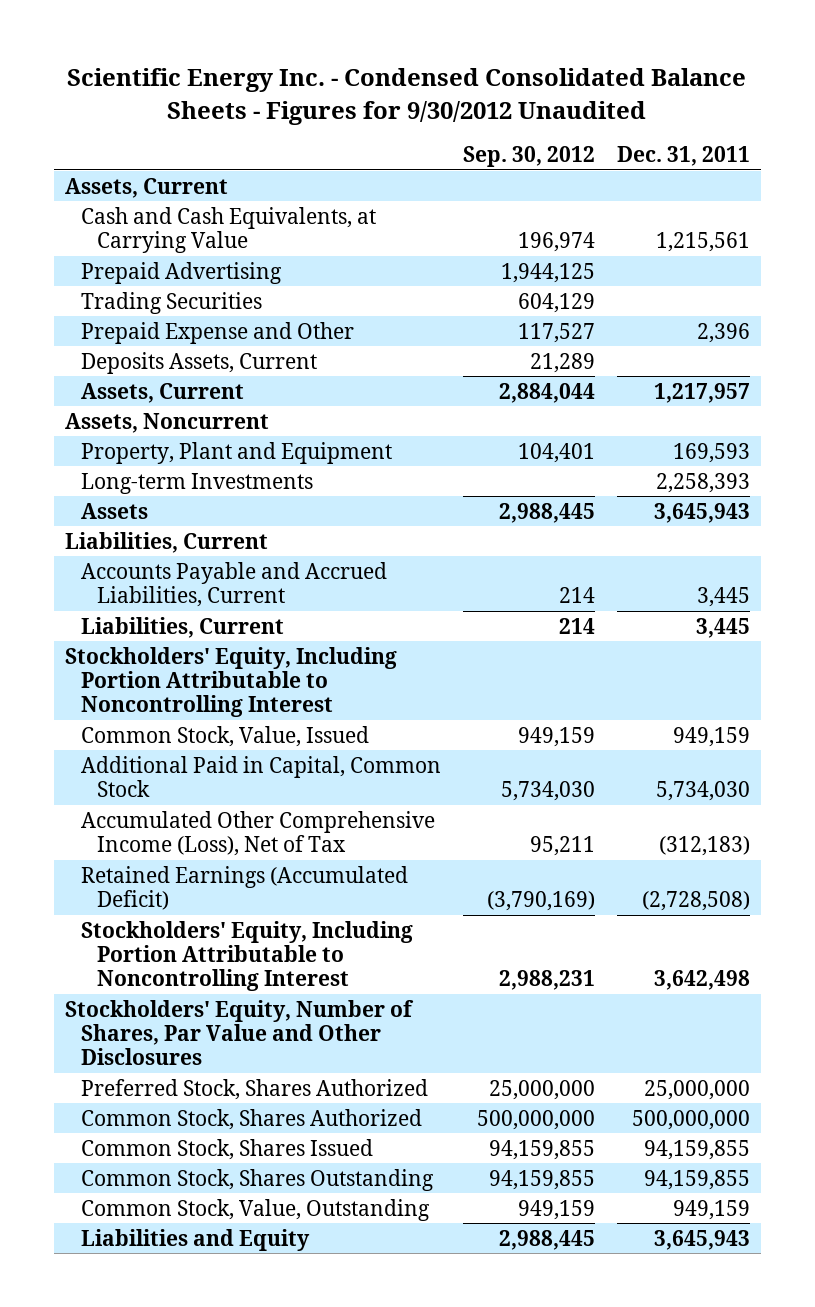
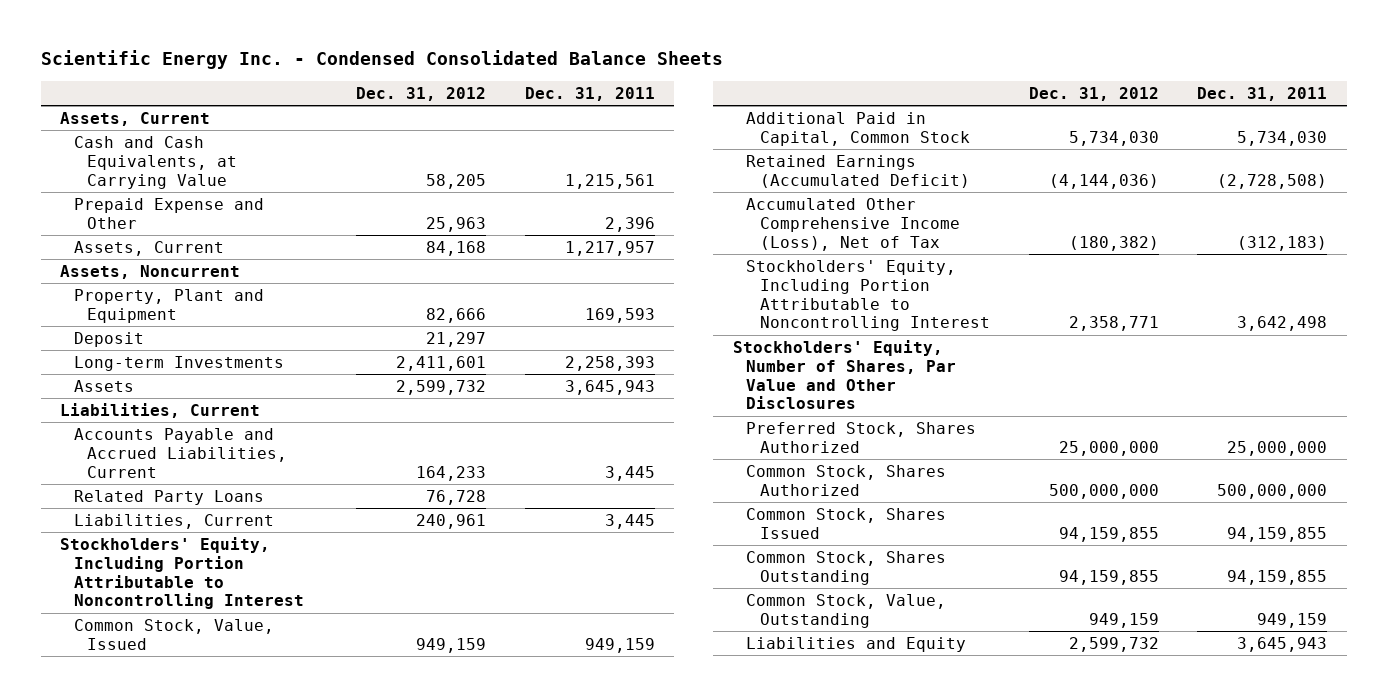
- Scientific Energy Inc. - Condensed Consolidated Balance Sheets - Figures for 9/30/2012 Unaudited
+ Scientific Energy Inc. - Condensed Consolidated Balance Sheets
- | Sep. 30, 2012 | Dec. 31, 2011
+ | Dec. 31, 2012 | Dec. 31, 2011
- Prepaid Advertising | 1,944,125 |
- Trading Securities | 604,129 |
- Deposits Assets, Current | 21,289 |
+ Deposit | 21,297 |
+ Related Party Loans | 76,728 |
moved down: Accumulated Other Comprehensive Income (Loss), Net of Tax | (180,382) | (312,183)

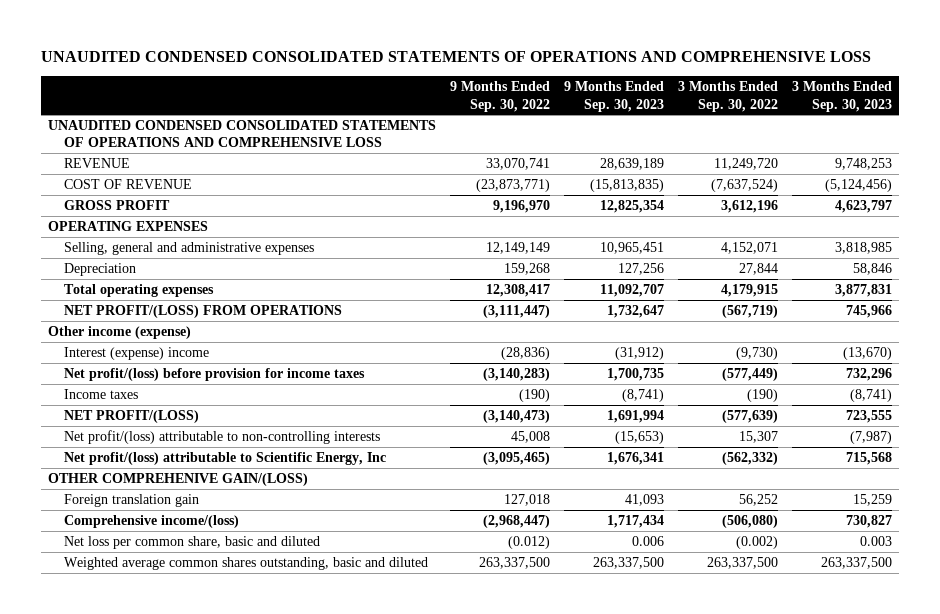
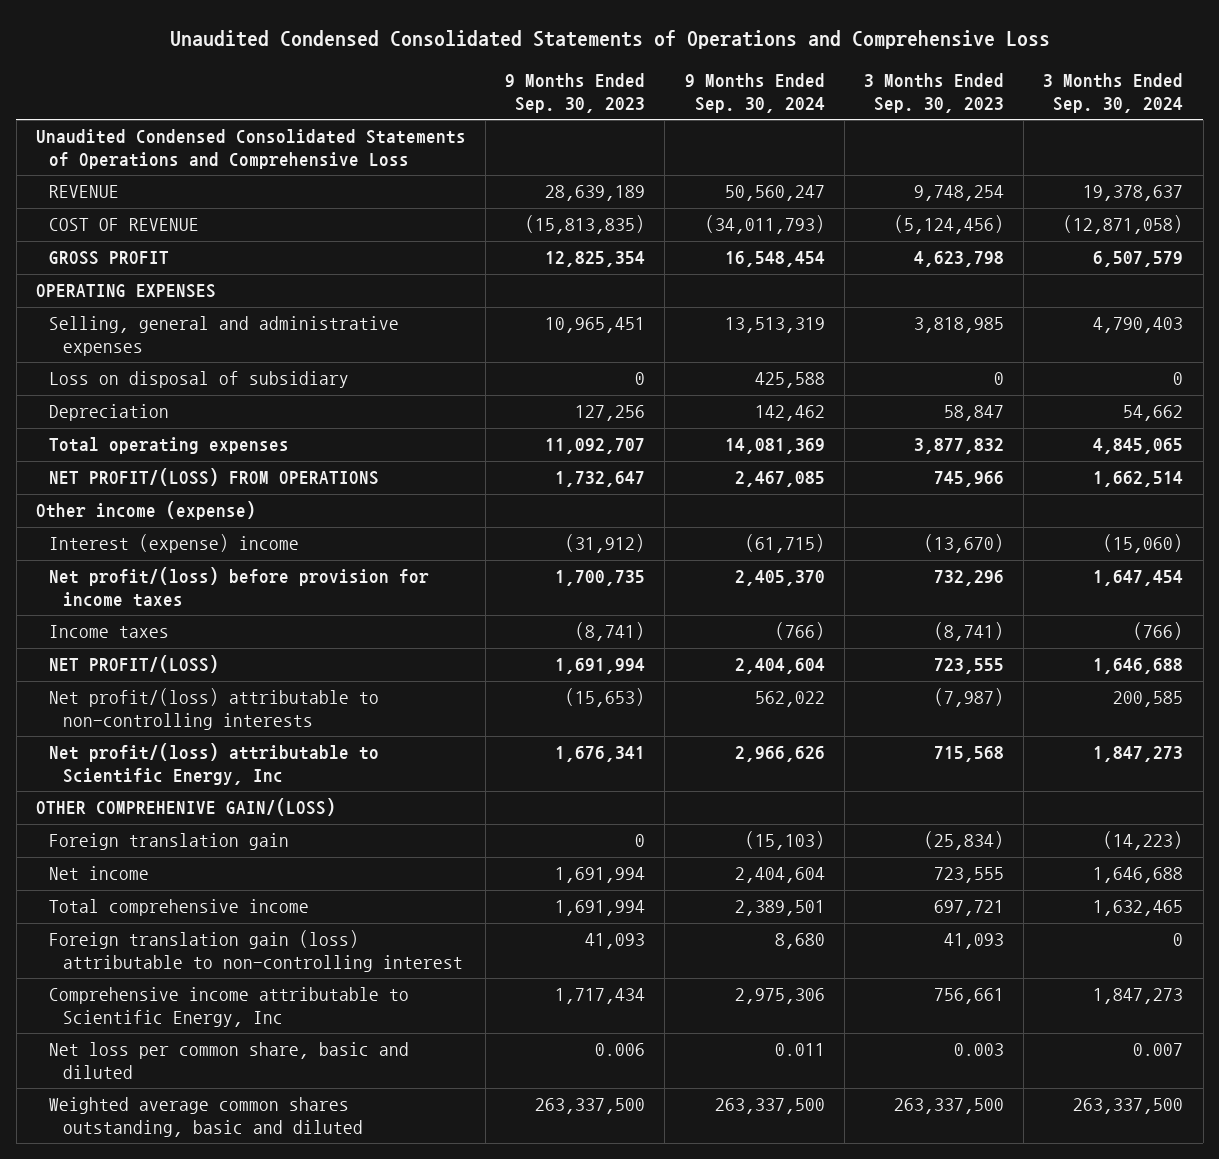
- UNAUDITED CONDENSED CONSOLIDATED STATEMENTS OF OPERATIONS AND COMPREHENSIVE LOSS
+ Unaudited Condensed Consolidated Statements of Operations and Comprehensive Loss
- | 9 Months Ended Sep. 30, 2022 | 9 Months Ended Sep. 30, 2023 | 3 Months Ended Sep. 30, 2022 | 3 Months Ended Sep. 30, 2023
+ | 9 Months Ended Sep. 30, 2023 | 9 Months Ended Sep. 30, 2024 | 3 Months Ended Sep. 30, 2023 | 3 Months Ended Sep. 30, 2024
- UNAUDITED CONDENSED CONSOLIDATED STATEMENTS OF OPERATIONS AND COMPREHENSIVE LOSS
- REVENUE | 33,070,741 | 28,639,189 | 11,249,720 | 9,748,253
+ Unaudited Condensed Consolidated Statements of Operations and Comprehensive Loss
+ REVENUE | 28,639,189 | 50,560,247 | 9,748,254 | 19,378,637
- GROSS PROFIT | 9,196,970 | 12,825,354 | 3,612,196 | 4,623,797
+ GROSS PROFIT | 12,825,354 | 16,548,454 | 4,623,798 | 6,507,579
- Depreciation | 159,268 | 127,256 | 27,844 | 58,846
- Total operating expenses | 12,308,417 | 11,092,707 | 4,179,915 | 3,877,831
+ Loss on disposal of subsidiary | 0 | 425,588 | 0 | 0
+ Depreciation | 127,256 | 142,462 | 58,847 | 54,662
+ Total operating expenses | 11,092,707 | 14,081,369 | 3,877,832 | 4,845,065
- Foreign translation gain | 127,018 | 41,093 | 56,252 | 15,259
- Comprehensive income/(loss) | (2,968,447) | 1,717,434 | (506,080) | 730,827
+ Foreign translation gain | 0 | (15,103) | (25,834) | (14,223)
+ Net income | 1,691,994 | 2,404,604 | 723,555 | 1,646,688
+ Total comprehensive income | 1,691,994 | 2,389,501 | 697,721 | 1,632,465
+ Foreign translation gain (loss) attributable to non-controlling interest | 41,093 | 8,680 | 41,093 | 0
+ Comprehensive income attributable to Scientific Energy, Inc | 1,717,434 | 2,975,306 | 756,661 | 1,847,273

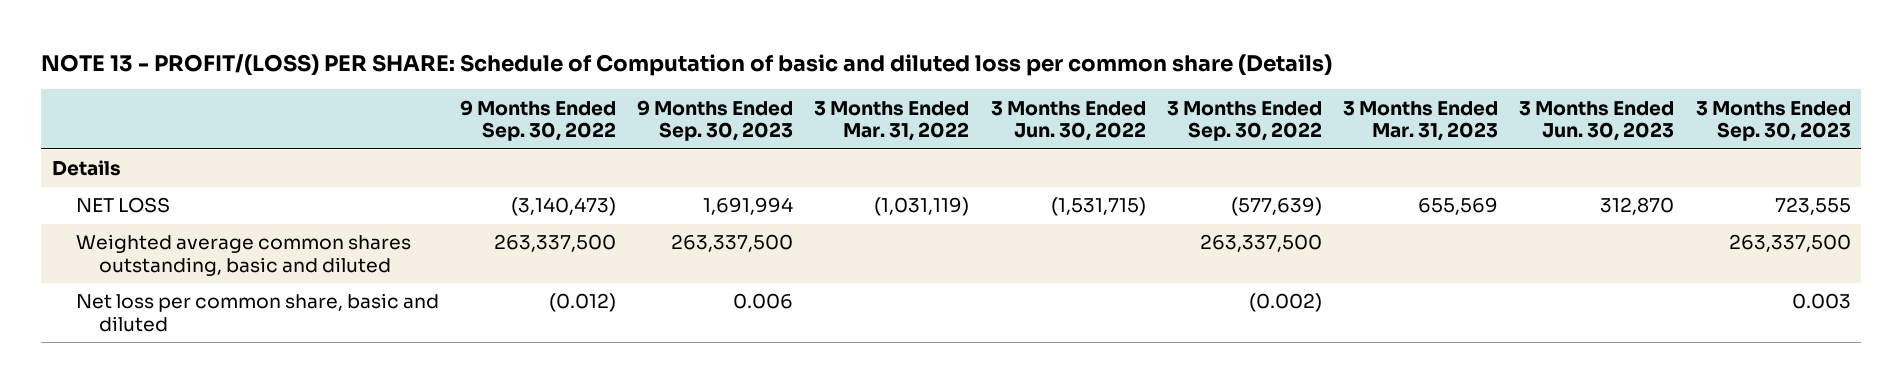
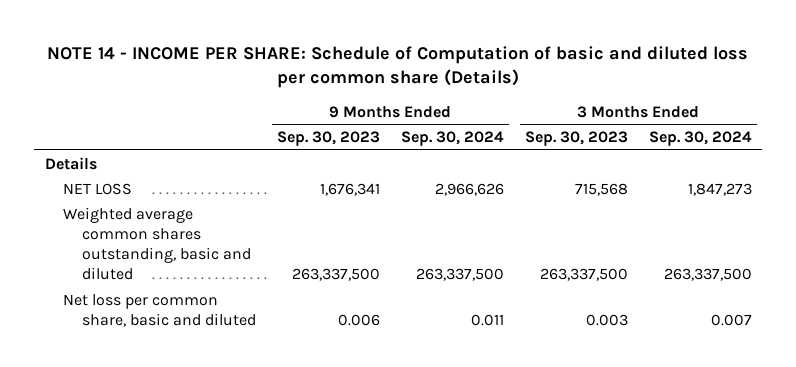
- NOTE 13 - PROFIT/(LOSS) PER SHARE: Schedule of Computation of basic and diluted loss per common share (Details)
+ NOTE 14 - INCOME PER SHARE: Schedule of Computation of basic and diluted loss per common share (Details)
- | 9 Months Ended Sep. 30, 2022 | 9 Months Ended Sep. 30, 2023 | 3 Months Ended Mar. 31, 2022 | 3 Months Ended Jun. 30, 2022 | 3 Months Ended Sep. 30, 2022 | 3 Months Ended Mar. 31, 2023 | 3 Months Ended Jun. 30, 2023 | 3 Months Ended Sep. 30, 2023
+ | 9 Months Ended Sep. 30, 2023 | 9 Months Ended Sep. 30, 2024 | 3 Months Ended Sep. 30, 2023 | 3 Months Ended Sep. 30, 2024
- NET LOSS | (3,140,473) | 1,691,994 | (1,031,119) | (1,531,715) | (577,639) | 655,569 | 312,870 | 723,555
+ NET LOSS | 1,676,341 | 2,966,626 | 715,568 | 1,847,273

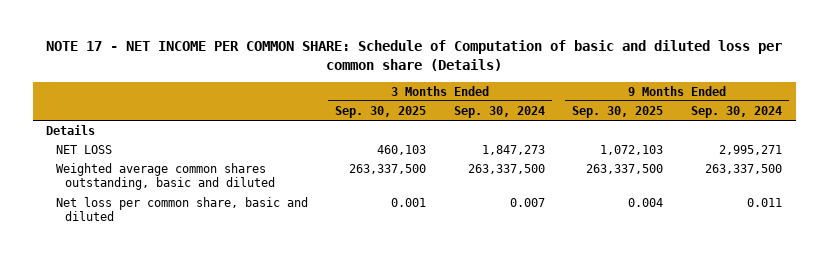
- NOTE 14 - INCOME PER SHARE: Schedule of Computation of basic and diluted loss per common share (Details)
+ NOTE 17 - NET INCOME PER COMMON SHARE: Schedule of Computation of basic and diluted loss per common share (Details)
- | 9 Months Ended Sep. 30, 2023 | 9 Months Ended Sep. 30, 2024 | 3 Months Ended Sep. 30, 2023 | 3 Months Ended Sep. 30, 2024
+ | 3 Months Ended Sep. 30, 2025 | 3 Months Ended Sep. 30, 2024 | 9 Months Ended Sep. 30, 2025 | 9 Months Ended Sep. 30, 2024
- NET LOSS | 1,676,341 | 2,966,626 | 715,568 | 1,847,273
+ NET LOSS | 460,103 | 1,847,273 | 1,072,103 | 2,995,271

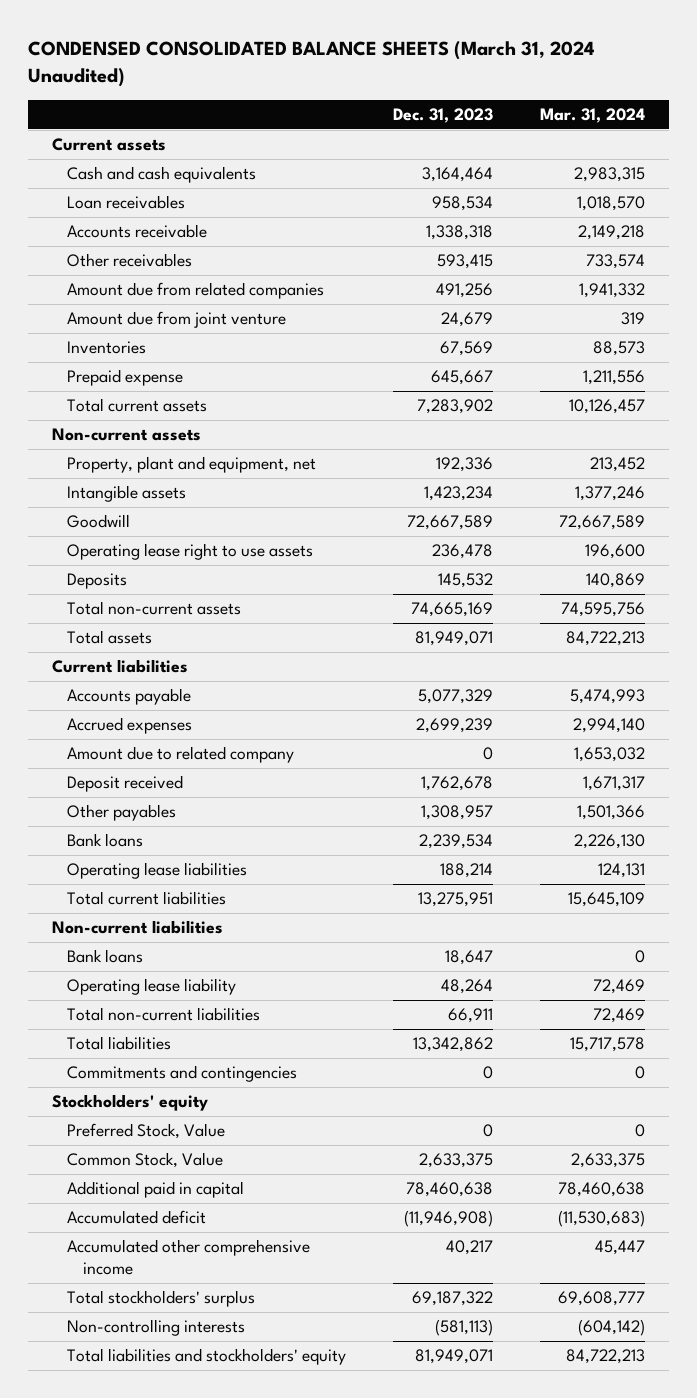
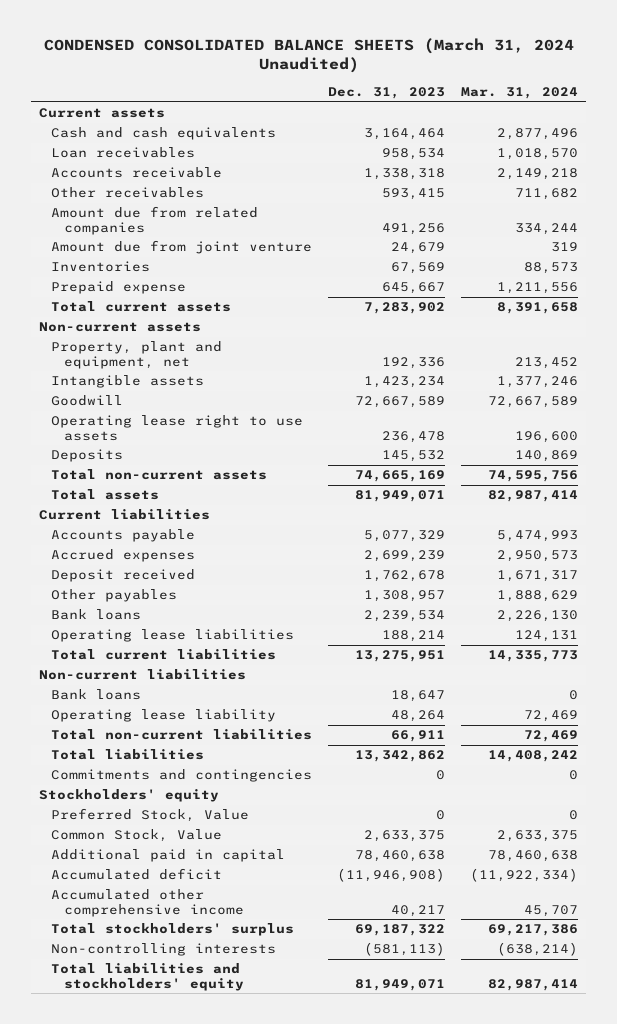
- Cash and cash equivalents | 3,164,464 | 2,983,315
+ Cash and cash equivalents | 3,164,464 | 2,877,496
- Other receivables | 593,415 | 733,574
- Amount due from related companies | 491,256 | 1,941,332
+ Other receivables | 593,415 | 711,682
+ Amount due from related companies | 491,256 | 334,244
- Total current assets | 7,283,902 | 10,126,457
+ Total current assets | 7,283,902 | 8,391,658
- Total assets | 81,949,071 | 84,722,213
+ Total assets | 81,949,071 | 82,987,414
- Accrued expenses | 2,699,239 | 2,994,140
- Amount due to related company | 0 | 1,653,032
+ Accrued expenses | 2,699,239 | 2,950,573
- Other payables | 1,308,957 | 1,501,366
+ Other payables | 1,308,957 | 1,888,629
- Total current liabilities | 13,275,951 | 15,645,109
+ Total current liabilities | 13,275,951 | 14,335,773
- Total liabilities | 13,342,862 | 15,717,578
+ Total liabilities | 13,342,862 | 14,408,242
- Accumulated deficit | (11,946,908) | (11,530,683)
- Accumulated other comprehensive income | 40,217 | 45,447
- Total stockholders' surplus | 69,187,322 | 69,608,777
- Non-controlling interests | (581,113) | (604,142)
- Total liabilities and stockholders' equity | 81,949,071 | 84,722,213
+ Accumulated deficit | (11,946,908) | (11,922,334)
+ Accumulated other comprehensive income | 40,217 | 45,707
+ Total stockholders' surplus | 69,187,322 | 69,217,386
+ Non-controlling interests | (581,113) | (638,214)
+ Total liabilities and stockholders' equity | 81,949,071 | 82,987,414

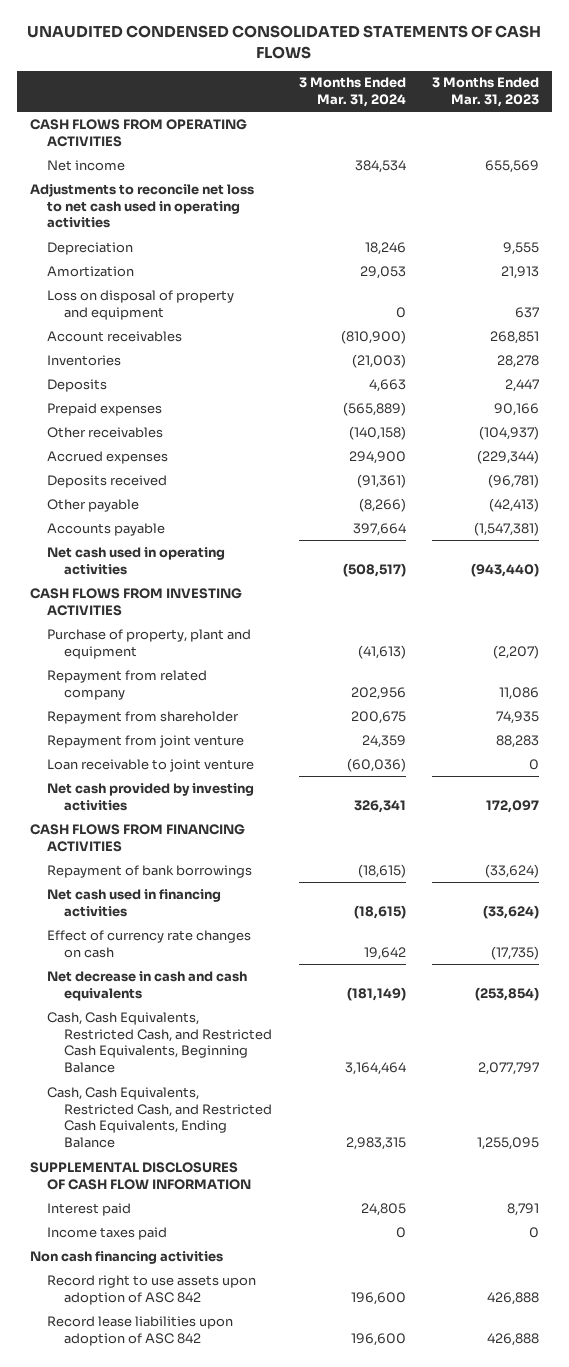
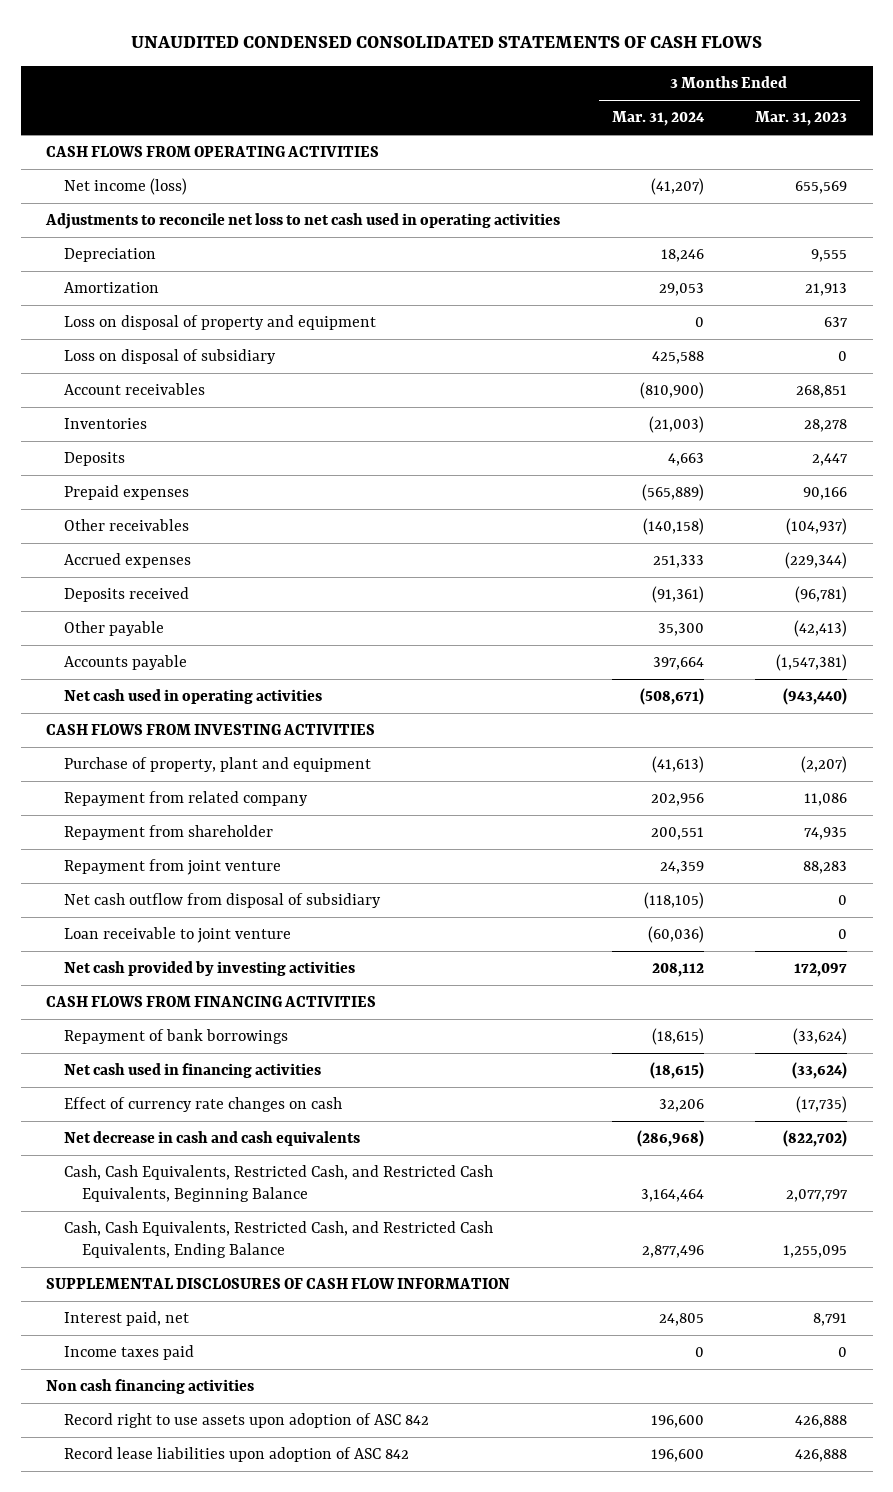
- Net income | 384,534 | 655,569
+ Net income (loss) | (41,207) | 655,569
+ Loss on disposal of subsidiary | 425,588 | 0
- Accrued expenses | 294,900 | (229,344)
+ Accrued expenses | 251,333 | (229,344)
- Other payable | (8,266) | (42,413)
+ Other payable | 35,300 | (42,413)
- Net cash used in operating activities | (508,517) | (943,440)
+ Net cash used in operating activities | (508,671) | (943,440)
- Repayment from shareholder | 200,675 | 74,935
+ Repayment from shareholder | 200,551 | 74,935
+ Net cash outflow from disposal of subsidiary | (118,105) | 0
- Net cash provided by investing activities | 326,341 | 172,097
+ Net cash provided by investing activities | 208,112 | 172,097
- Effect of currency rate changes on cash | 19,642 | (17,735)
- Net decrease in cash and cash equivalents | (181,149) | (253,854)
+ Effect of currency rate changes on cash | 32,206 | (17,735)
+ Net decrease in cash and cash equivalents | (286,968) | (822,702)
- Cash, Cash Equivalents, Restricted Cash, and Restricted Cash Equivalents, Ending Balance | 2,983,315 | 1,255,095
+ Cash, Cash Equivalents, Restricted Cash, and Restricted Cash Equivalents, Ending Balance | 2,877,496 | 1,255,095
- Interest paid | 24,805 | 8,791
+ Interest paid, net | 24,805 | 8,791

